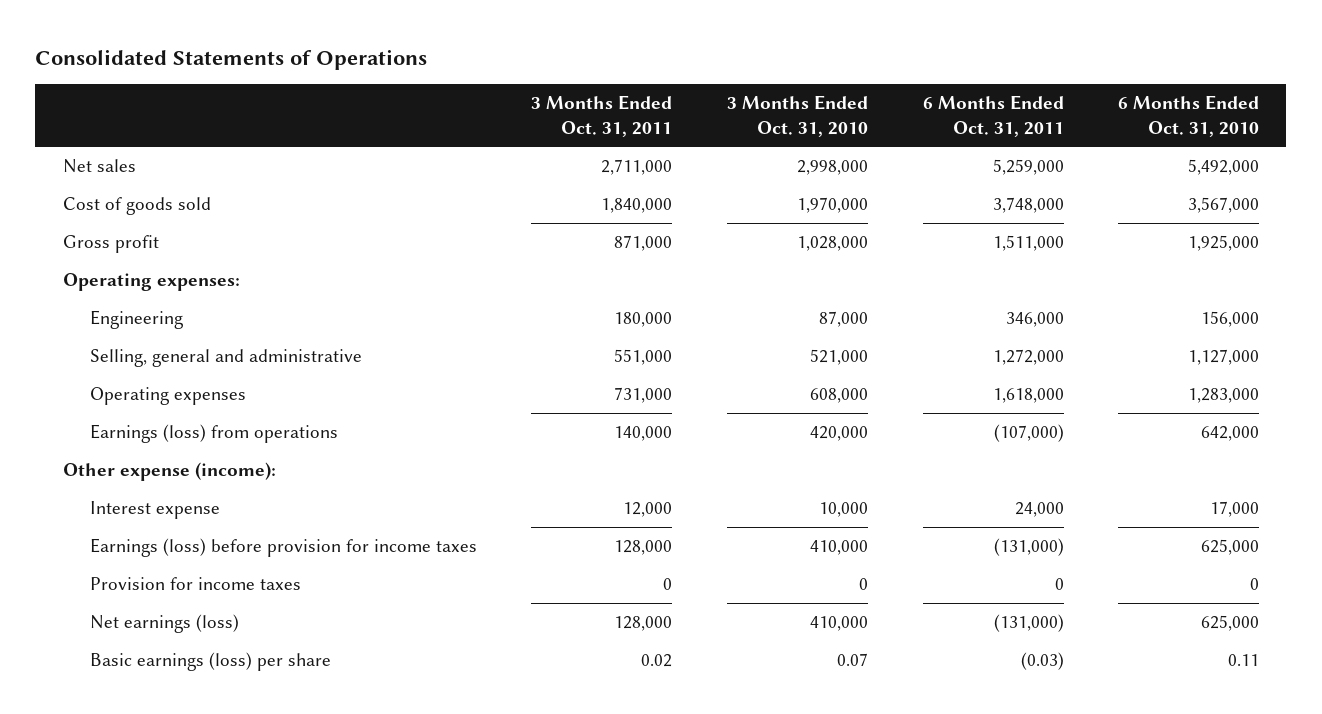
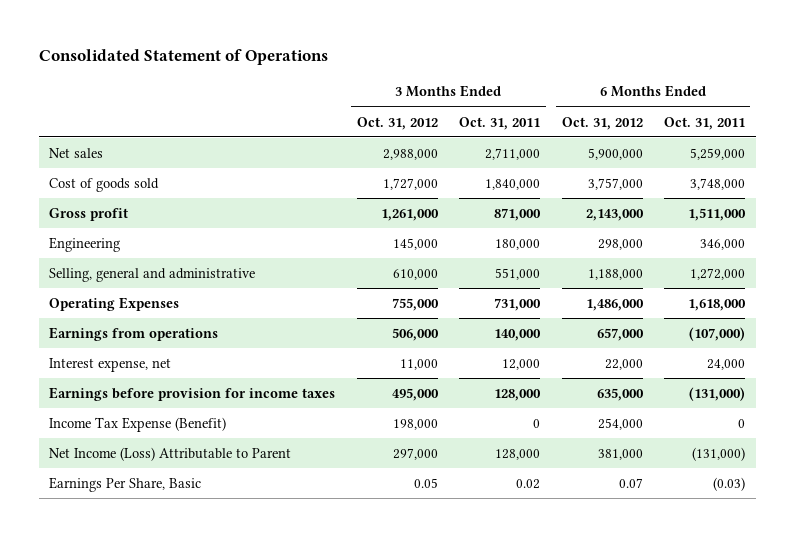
- Consolidated Statements of Operations
+ Consolidated Statement of Operations
- | 3 Months Ended Oct. 31, 2011 | 3 Months Ended Oct. 31, 2010 | 6 Months Ended Oct. 31, 2011 | 6 Months Ended Oct. 31, 2010
+ | 3 Months Ended Oct. 31, 2012 | 3 Months Ended Oct. 31, 2011 | 6 Months Ended Oct. 31, 2012 | 6 Months Ended Oct. 31, 2011
- Operating expenses:
- Operating expenses | 731,000 | 608,000 | 1,618,000 | 1,283,000
- Earnings (loss) from operations | 140,000 | 420,000 | (107,000) | 642,000
- Other expense (income):
- Interest expense | 12,000 | 10,000 | 24,000 | 17,000
- Earnings (loss) before provision for income taxes | 128,000 | 410,000 | (131,000) | 625,000
- Provision for income taxes | 0 | 0 | 0 | 0
- Net earnings (loss) | 128,000 | 410,000 | (131,000) | 625,000
- Basic earnings (loss) per share | 0.02 | 0.07 | (0.03) | 0.11
+ Operating Expenses | 755,000 | 731,000 | 1,486,000 | 1,618,000
+ Earnings from operations | 506,000 | 140,000 | 657,000 | (107,000)
+ Interest expense, net | 11,000 | 12,000 | 22,000 | 24,000
+ Earnings before provision for income taxes | 495,000 | 128,000 | 635,000 | (131,000)
+ Income Tax Expense (Benefit) | 198,000 | 0 | 254,000 | 0
+ Net Income (Loss) Attributable to Parent | 297,000 | 128,000 | 381,000 | (131,000)
+ Earnings Per Share, Basic | 0.05 | 0.02 | 0.07 | (0.03)

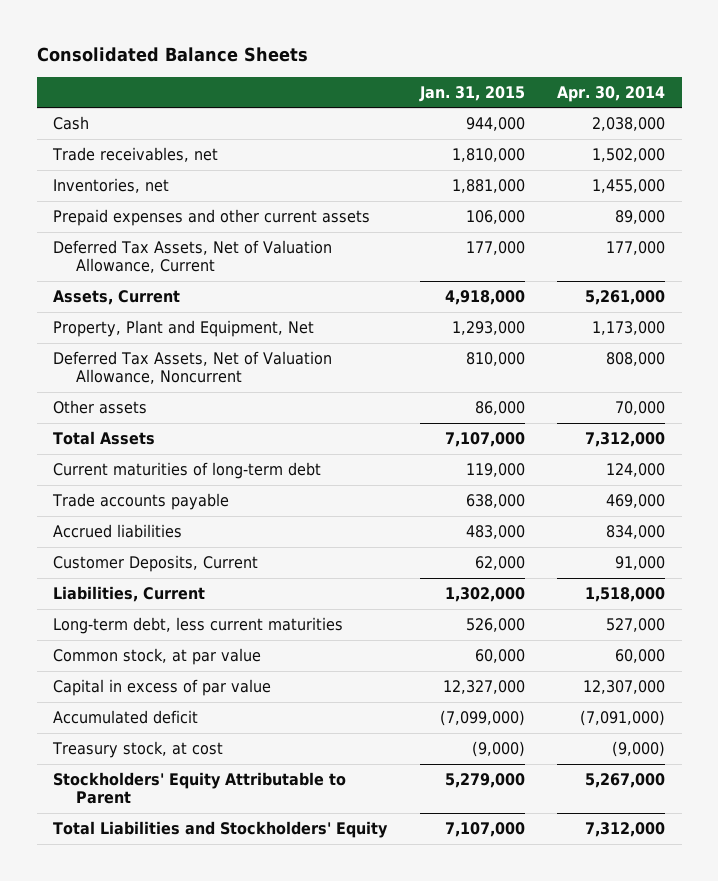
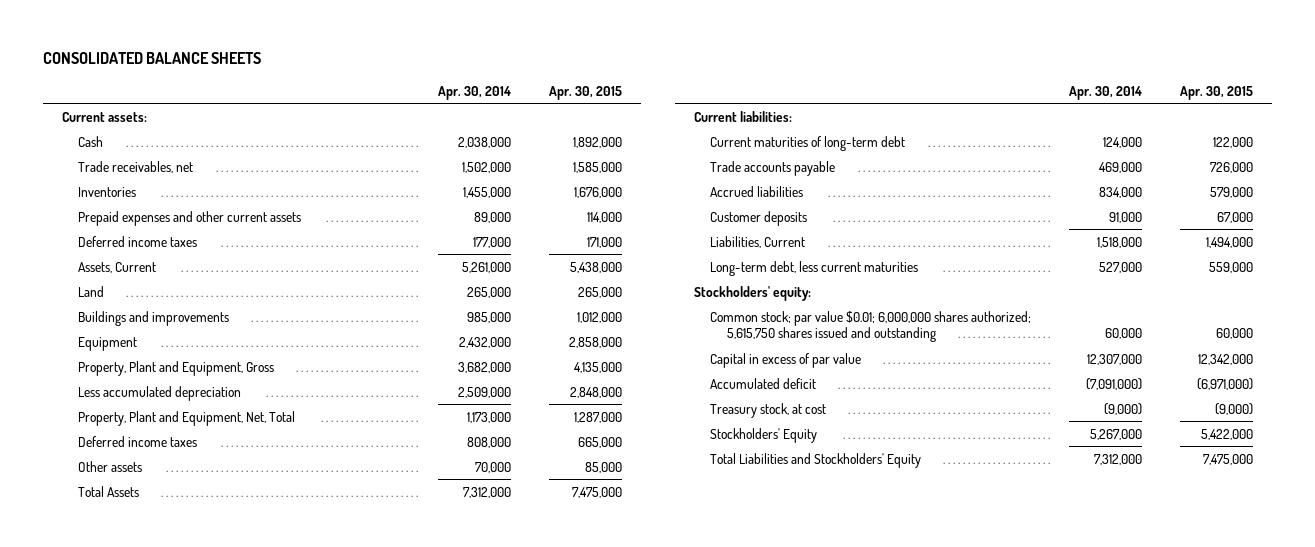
- Consolidated Balance Sheets
+ CONSOLIDATED BALANCE SHEETS
- | Jan. 31, 2015 | Apr. 30, 2014
+ | Apr. 30, 2014 | Apr. 30, 2015
+ Current assets:
- Inventories, net | 1,881,000 | 1,455,000
+ Inventories | 1,455,000 | 1,676,000
- Deferred Tax Assets, Net of Valuation Allowance, Current | 177,000 | 177,000
+ Deferred income taxes | 177,000 | 171,000
- Property, Plant and Equipment, Net | 1,293,000 | 1,173,000
- Deferred Tax Assets, Net of Valuation Allowance, Noncurrent | 810,000 | 808,000
+ Land | 265,000 | 265,000
+ Buildings and improvements | 985,000 | 1,012,000
+ Equipment | 2,432,000 | 2,858,000
+ Property, Plant and Equipment, Gross | 3,682,000 | 4,135,000
+ Less accumulated depreciation | 2,509,000 | 2,848,000
+ Property, Plant and Equipment, Net, Total | 1,173,000 | 1,287,000
+ Deferred income taxes | 808,000 | 665,000
+ Current liabilities:
- Customer Deposits, Current | 62,000 | 91,000
+ Customer deposits | 91,000 | 67,000
- Common stock, at par value | 60,000 | 60,000
+ Stockholders' equity:
+ Common stock; par value $0.01; 6,000,000 shares authorized; 5,615,750 shares issued and outstanding | 60,000 | 60,000
- Stockholders' Equity Attributable to Parent | 5,279,000 | 5,267,000
+ Stockholders' Equity | 5,267,000 | 5,422,000

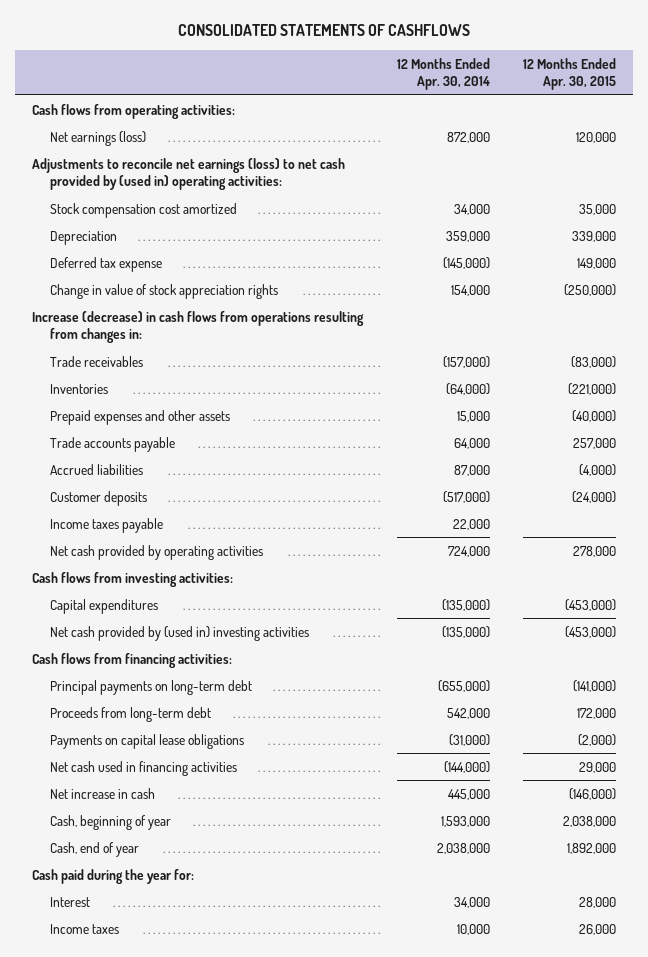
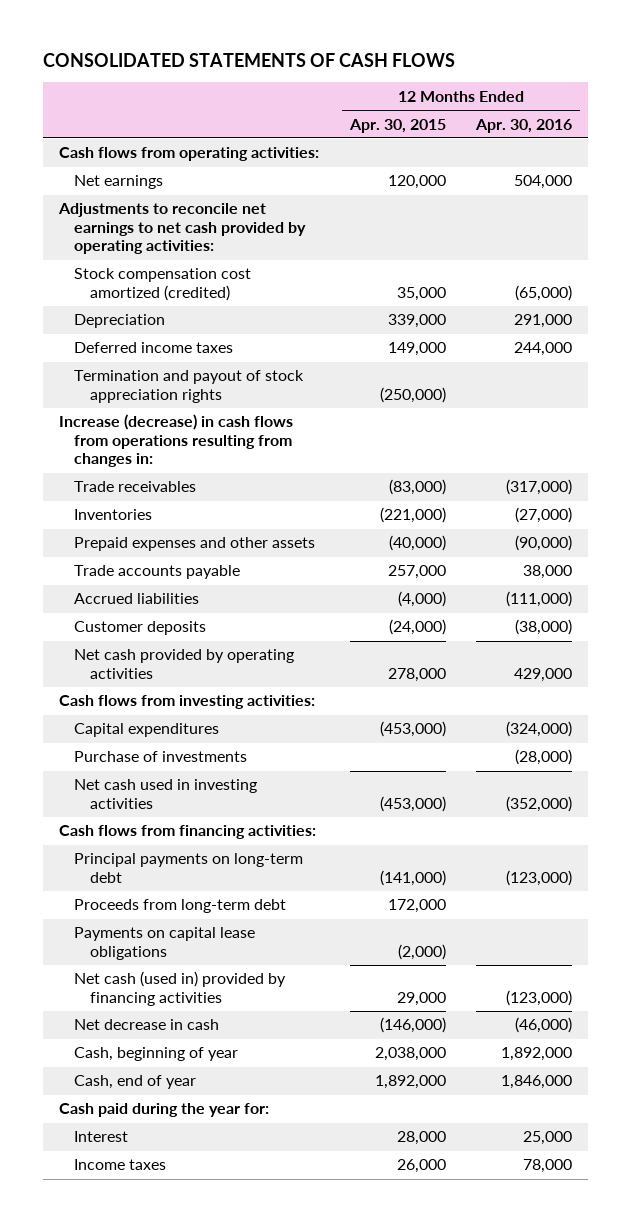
- CONSOLIDATED STATEMENTS OF CASHFLOWS
+ CONSOLIDATED STATEMENTS OF CASH FLOWS
- | 12 Months Ended Apr. 30, 2014 | 12 Months Ended Apr. 30, 2015
+ | 12 Months Ended Apr. 30, 2015 | 12 Months Ended Apr. 30, 2016
- Net earnings (loss) | 872,000 | 120,000
- Adjustments to reconcile net earnings (loss) to net cash provided by (used in) operating activities:
- Stock compensation cost amortized | 34,000 | 35,000
+ Net earnings | 120,000 | 504,000
+ Adjustments to reconcile net earnings to net cash provided by operating activities:
+ Stock compensation cost amortized (credited) | 35,000 | (65,000)
- Deferred tax expense | (145,000) | 149,000
- Change in value of stock appreciation rights | 154,000 | (250,000)
+ Deferred income taxes | 149,000 | 244,000
+ Termination and payout of stock appreciation rights | (250,000) |
- Income taxes payable | 22,000 |
- Net cash provided by (used in) investing activities | (135,000) | (453,000)
+ Purchase of investments | | (28,000)
+ Net cash used in investing activities | (453,000) | (352,000)
- Net cash used in financing activities | (144,000) | 29,000
- Net increase in cash | 445,000 | (146,000)
+ Net cash (used in) provided by financing activities | 29,000 | (123,000)
+ Net decrease in cash | (146,000) | (46,000)

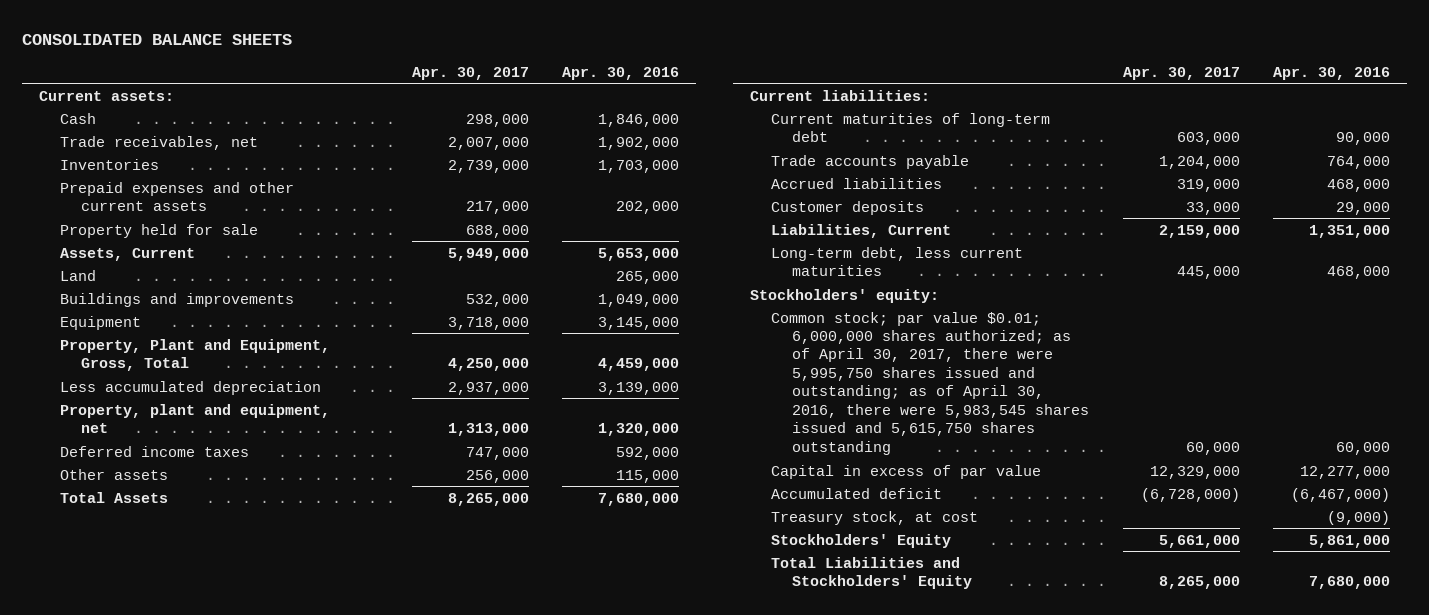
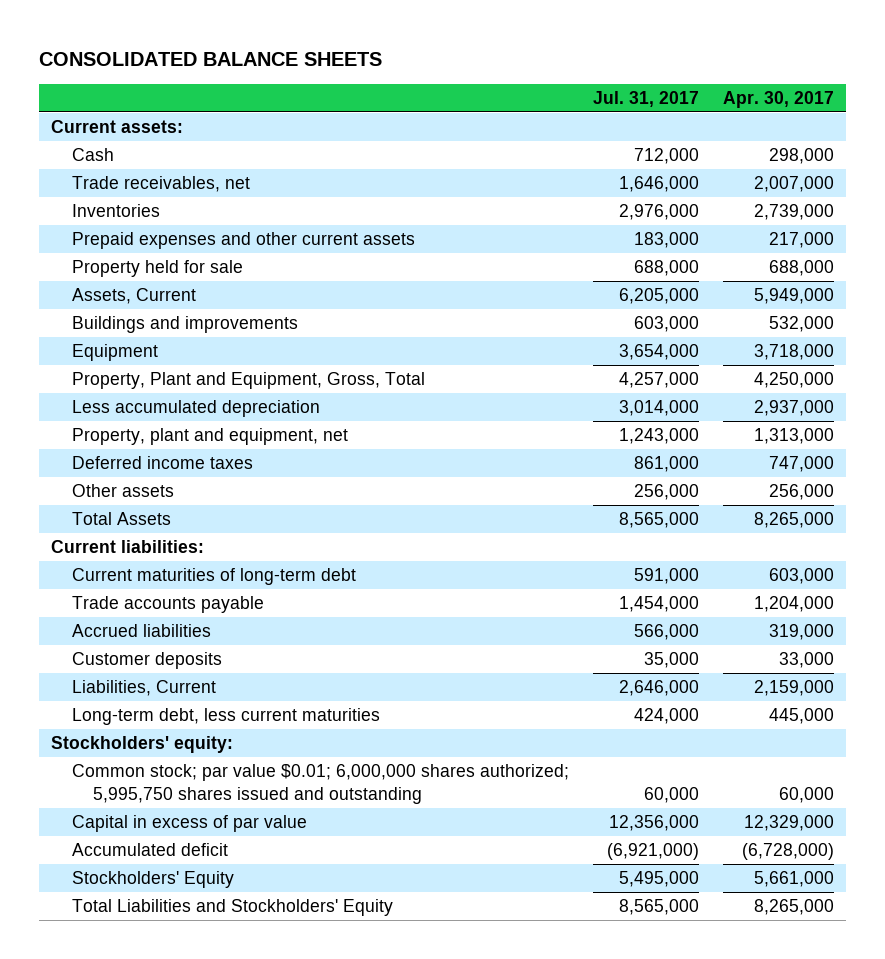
- | Apr. 30, 2017 | Apr. 30, 2016
+ | Jul. 31, 2017 | Apr. 30, 2017
- Land | | 265,000
- Common stock; par value $0.01; 6,000,000 shares authorized; as of April 30, 2017, there were 5,995,750 shares issued and outstanding; as of April 30, 2016, there were 5,983,545 shares issued and 5,615,750 shares outstanding | 60,000 | 60,000
+ Common stock; par value $0.01; 6,000,000 shares authorized; 5,995,750 shares issued and outstanding | 60,000 | 60,000
- Treasury stock, at cost | | (9,000)

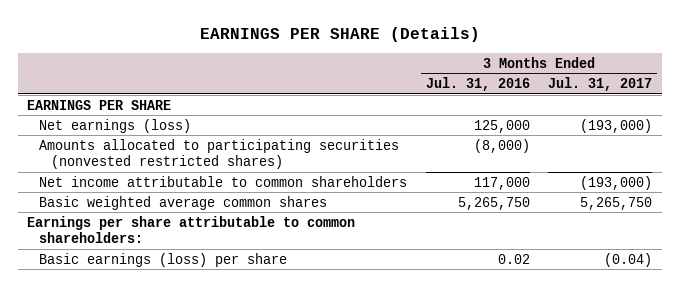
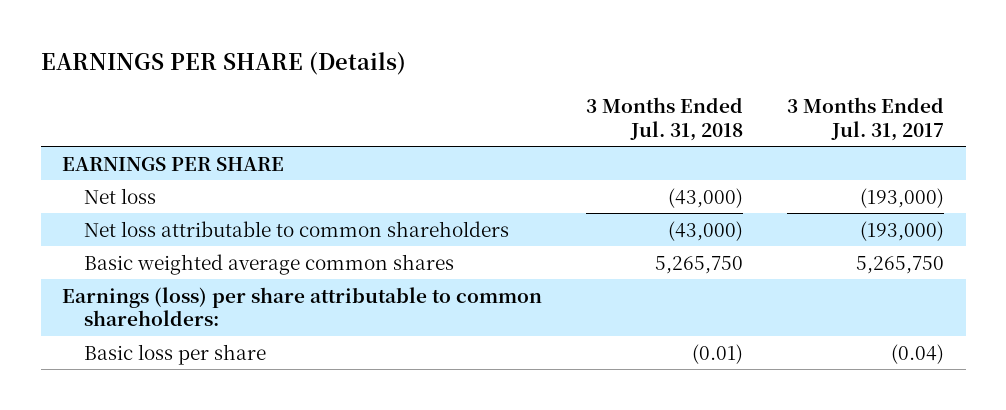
- | 3 Months Ended Jul. 31, 2016 | 3 Months Ended Jul. 31, 2017
+ | 3 Months Ended Jul. 31, 2018 | 3 Months Ended Jul. 31, 2017
- Net earnings (loss) | 125,000 | (193,000)
- Amounts allocated to participating securities (nonvested restricted shares) | (8,000) |
- Net income attributable to common shareholders | 117,000 | (193,000)
+ Net loss | (43,000) | (193,000)
+ Net loss attributable to common shareholders | (43,000) | (193,000)
- Earnings per share attributable to common shareholders:
- Basic earnings (loss) per share | 0.02 | (0.04)
+ Earnings (loss) per share attributable to common shareholders:
+ Basic loss per share | (0.01) | (0.04)

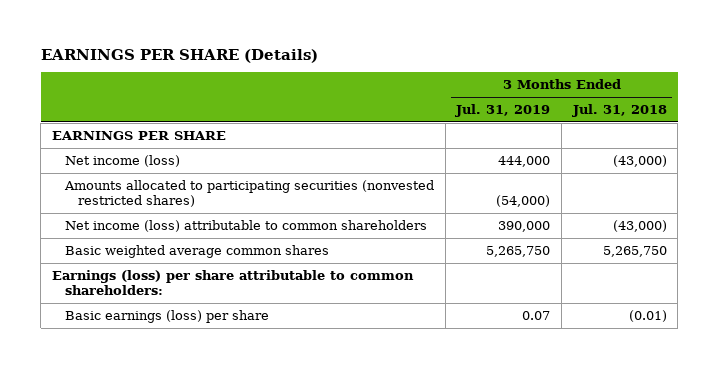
- | 3 Months Ended Jul. 31, 2018 | 3 Months Ended Jul. 31, 2017
+ | 3 Months Ended Jul. 31, 2019 | 3 Months Ended Jul. 31, 2018
- Net loss | (43,000) | (193,000)
- Net loss attributable to common shareholders | (43,000) | (193,000)
+ Net income (loss) | 444,000 | (43,000)
+ Amounts allocated to participating securities (nonvested restricted shares) | (54,000) |
+ Net income (loss) attributable to common shareholders | 390,000 | (43,000)
- Basic loss per share | (0.01) | (0.04)
+ Basic earnings (loss) per share | 0.07 | (0.01)

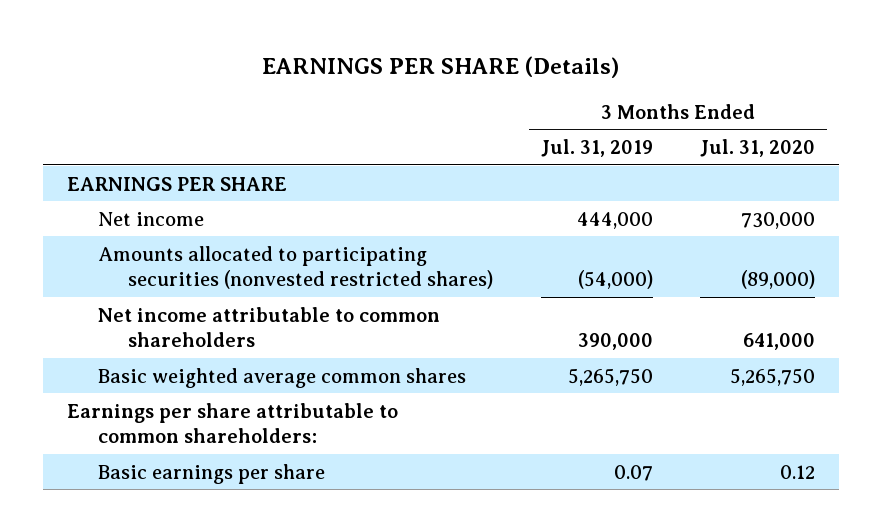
- | 3 Months Ended Jul. 31, 2019 | 3 Months Ended Jul. 31, 2018
+ | 3 Months Ended Jul. 31, 2019 | 3 Months Ended Jul. 31, 2020
- Net income (loss) | 444,000 | (43,000)
+ Net income | 444,000 | 730,000
- Net income (loss) attributable to common shareholders | 390,000 | (43,000)
+ Net income attributable to common shareholders | 390,000 | 641,000
- Earnings (loss) per share attributable to common shareholders:
- Basic earnings (loss) per share | 0.07 | (0.01)
+ Earnings per share attributable to common shareholders:
+ Basic earnings per share | 0.07 | 0.12

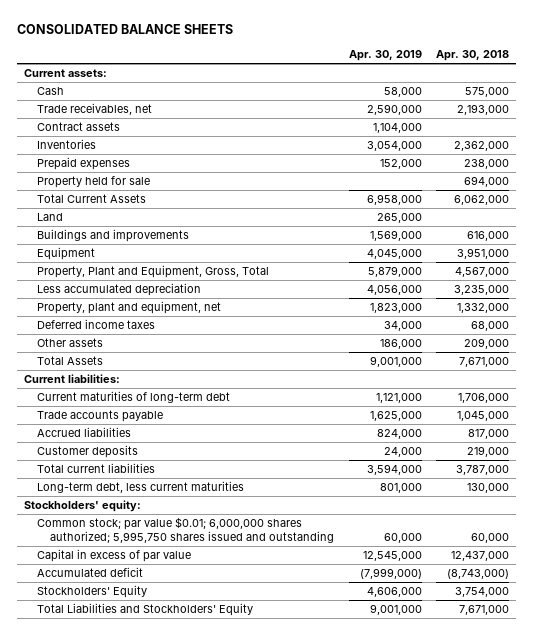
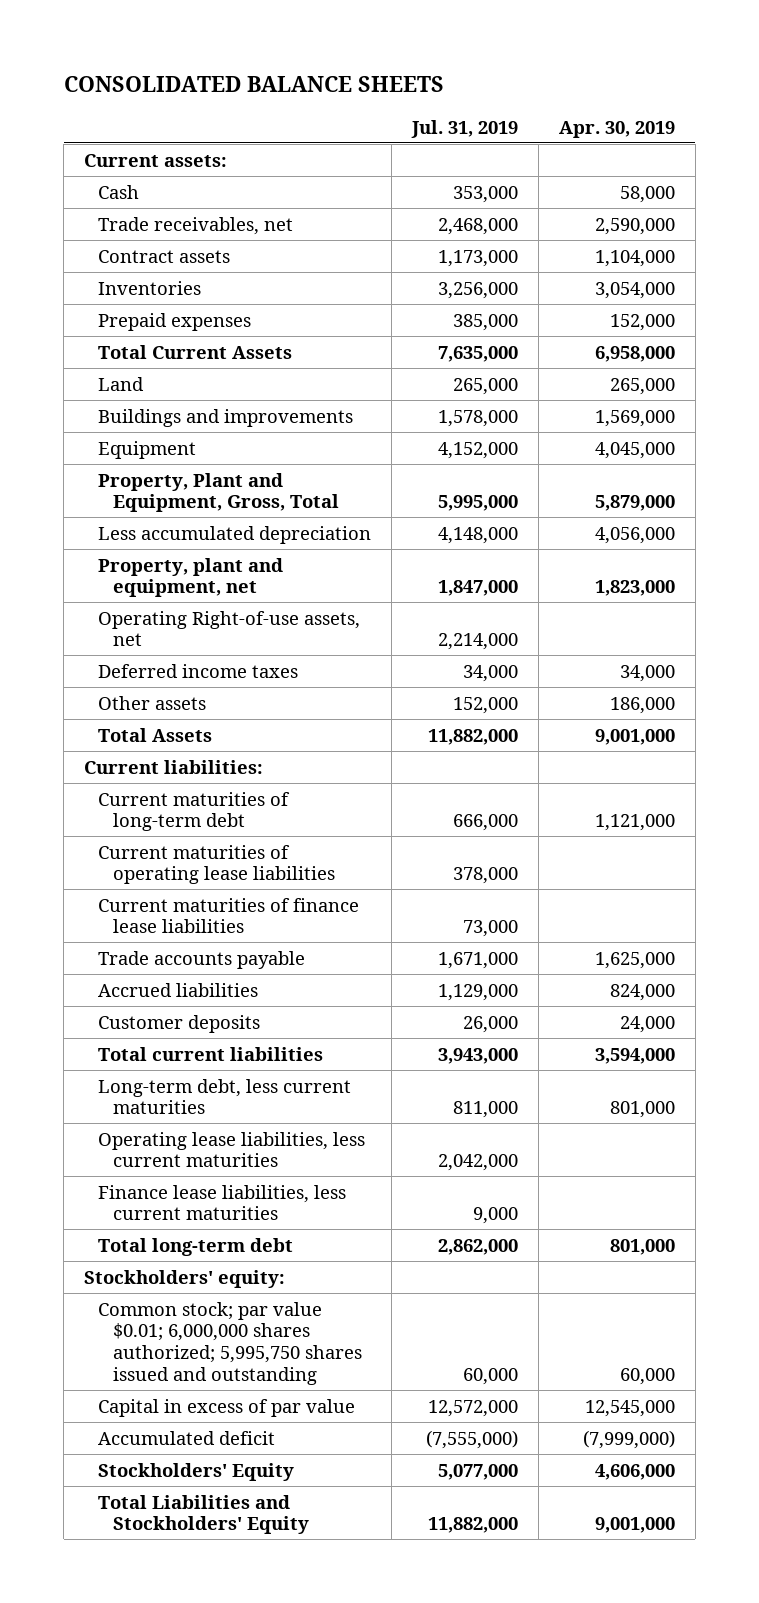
- | Apr. 30, 2019 | Apr. 30, 2018
+ | Jul. 31, 2019 | Apr. 30, 2019
- Property held for sale | | 694,000
+ Operating Right-of-use assets, net | 2,214,000 |
+ Current maturities of operating lease liabilities | 378,000 |
+ Current maturities of finance lease liabilities | 73,000 |
+ Operating lease liabilities, less current maturities | 2,042,000 |
+ Finance lease liabilities, less current maturities | 9,000 |
+ Total long-term debt | 2,862,000 | 801,000

